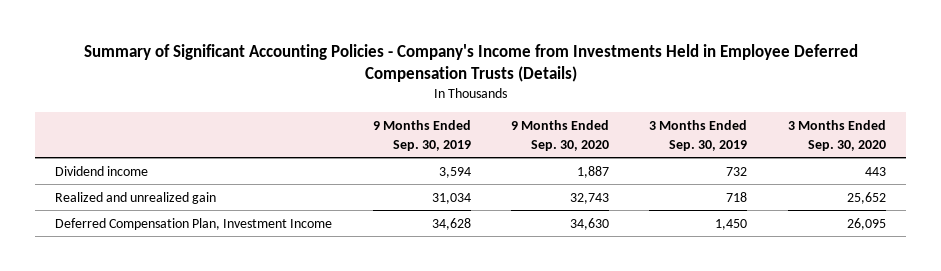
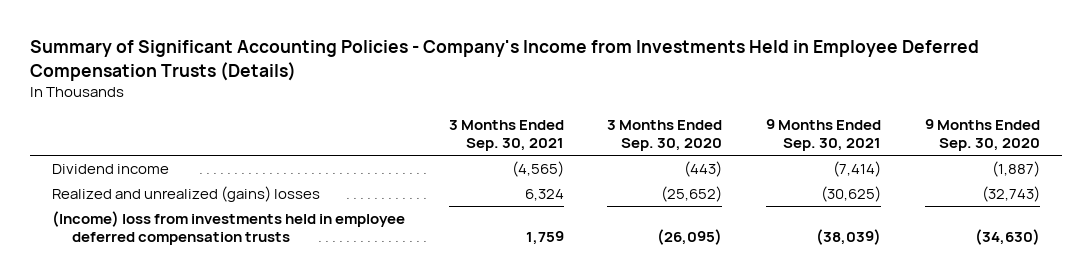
- | 9 Months Ended Sep. 30, 2019 | 9 Months Ended Sep. 30, 2020 | 3 Months Ended Sep. 30, 2019 | 3 Months Ended Sep. 30, 2020
+ | 3 Months Ended Sep. 30, 2021 | 3 Months Ended Sep. 30, 2020 | 9 Months Ended Sep. 30, 2021 | 9 Months Ended Sep. 30, 2020
- Dividend income | 3,594 | 1,887 | 732 | 443
- Realized and unrealized gain | 31,034 | 32,743 | 718 | 25,652
- Deferred Compensation Plan, Investment Income | 34,628 | 34,630 | 1,450 | 26,095
+ Dividend income | (4,565) | (443) | (7,414) | (1,887)
+ Realized and unrealized (gains) losses | 6,324 | (25,652) | (30,625) | (32,743)
+ (Income) loss from investments held in employee deferred compensation trusts | 1,759 | (26,095) | (38,039) | (34,630)

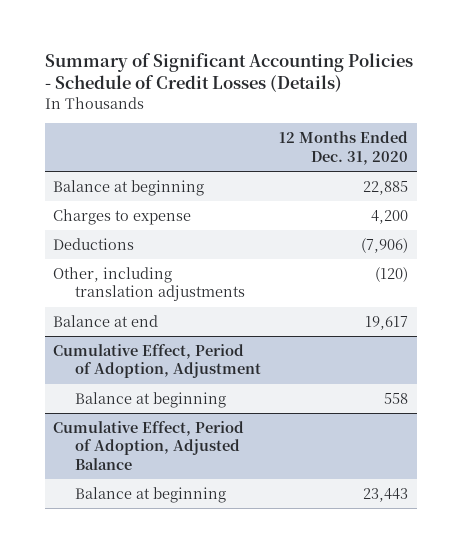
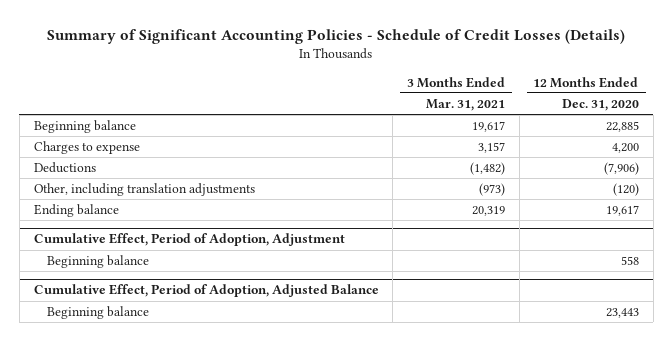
- | 12 Months Ended Dec. 31, 2020
+ | 3 Months Ended Mar. 31, 2021 | 12 Months Ended Dec. 31, 2020
- Balance at beginning | 22,885
+ Beginning balance | 19,617 | 22,885
- Balance at end | 19,617
+ Ending balance | 20,319 | 19,617
@ Cumulative Effect, Period of Adoption, Adjustment
- Balance at beginning | 558
+ Beginning balance | | 558
@ Cumulative Effect, Period of Adoption, Adjusted Balance
- Balance at beginning | 23,443
+ Beginning balance | | 23,443

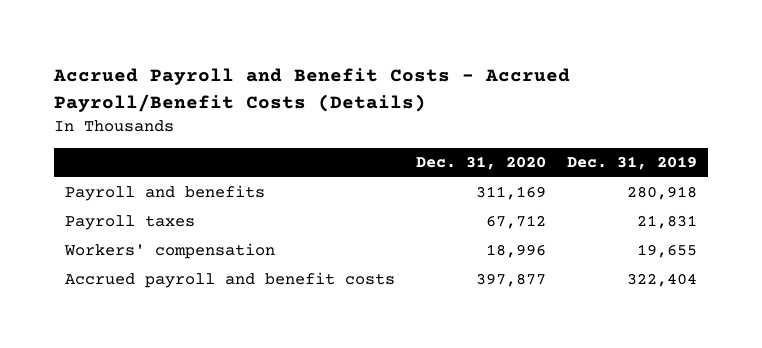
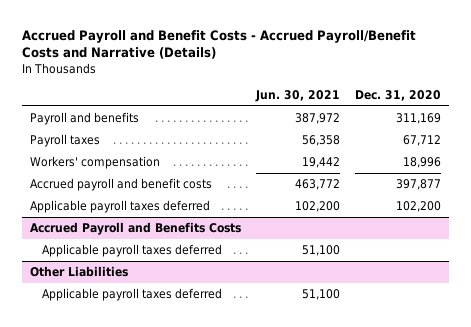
- Accrued Payroll and Benefit Costs - Accrued Payroll/Benefit Costs (Details)
+ Accrued Payroll and Benefit Costs - Accrued Payroll/Benefit Costs and Narrative (Details)
- | Dec. 31, 2020 | Dec. 31, 2019
+ | Jun. 30, 2021 | Dec. 31, 2020
+ Applicable payroll taxes deferred | 102,200 | 102,200
+ Accrued Payroll and Benefits Costs
+ Applicable payroll taxes deferred | 51,100 |
+ Other Liabilities
+ Applicable payroll taxes deferred | 51,100 |

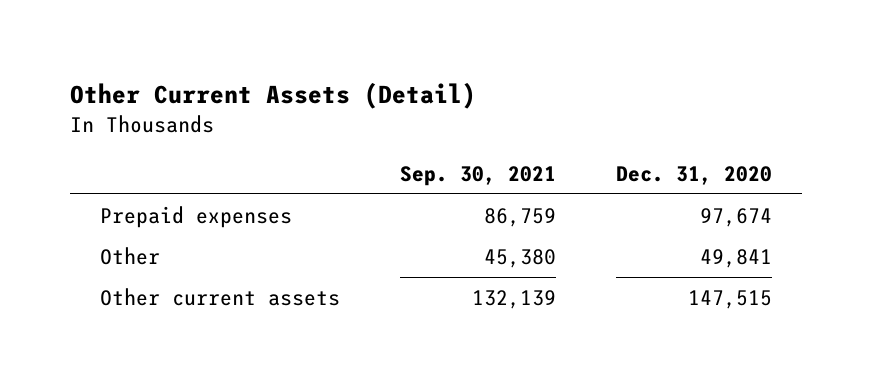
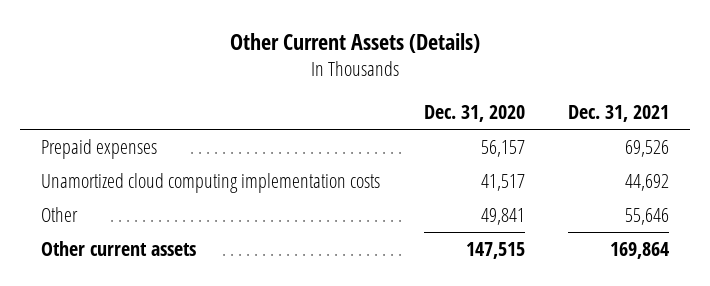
- Other Current Assets (Detail)
+ Other Current Assets (Details)
- | Sep. 30, 2021 | Dec. 31, 2020
+ | Dec. 31, 2020 | Dec. 31, 2021
- Prepaid expenses | 86,759 | 97,674
+ Prepaid expenses | 56,157 | 69,526
+ Unamortized cloud computing implementation costs | 41,517 | 44,692

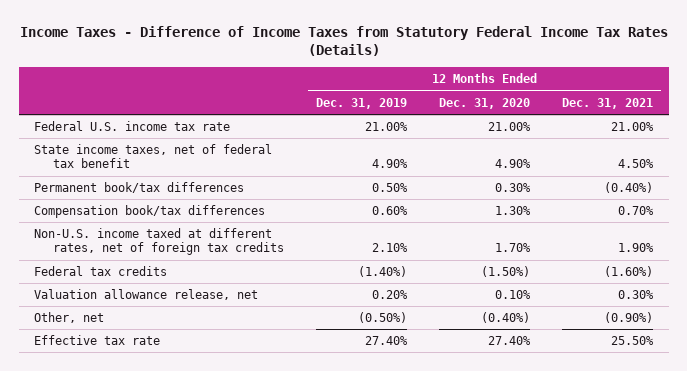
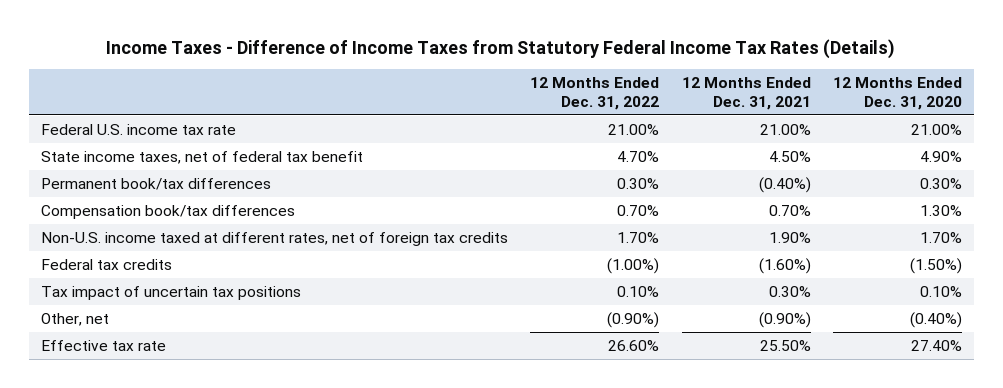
- | 12 Months Ended Dec. 31, 2019 | 12 Months Ended Dec. 31, 2020 | 12 Months Ended Dec. 31, 2021
+ | 12 Months Ended Dec. 31, 2022 | 12 Months Ended Dec. 31, 2021 | 12 Months Ended Dec. 31, 2020
- Valuation allowance release, net | 0.20% | 0.10% | 0.30%
+ Tax impact of uncertain tax positions | 0.10% | 0.30% | 0.10%

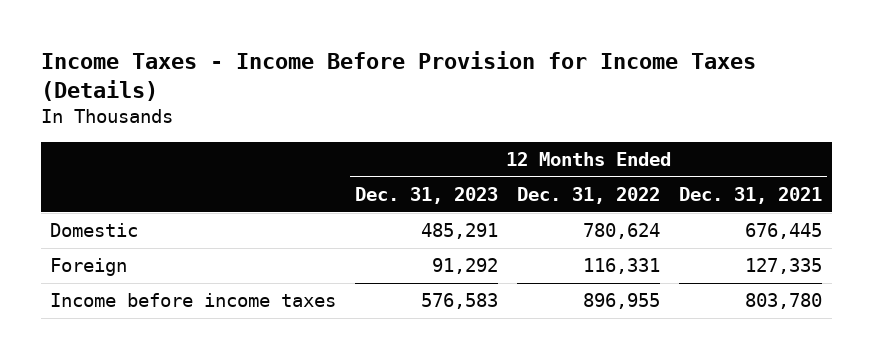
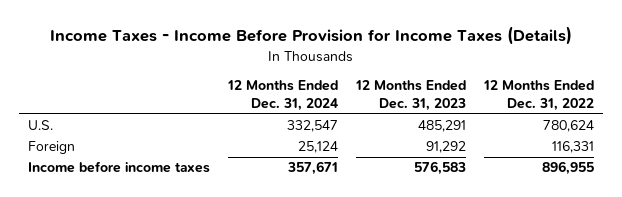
- | 12 Months Ended Dec. 31, 2023 | 12 Months Ended Dec. 31, 2022 | 12 Months Ended Dec. 31, 2021
+ | 12 Months Ended Dec. 31, 2024 | 12 Months Ended Dec. 31, 2023 | 12 Months Ended Dec. 31, 2022
- Domestic | 485,291 | 780,624 | 676,445
+ U.S. | 332,547 | 485,291 | 780,624

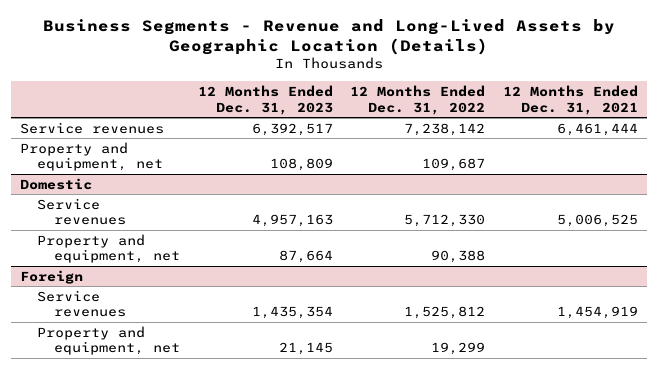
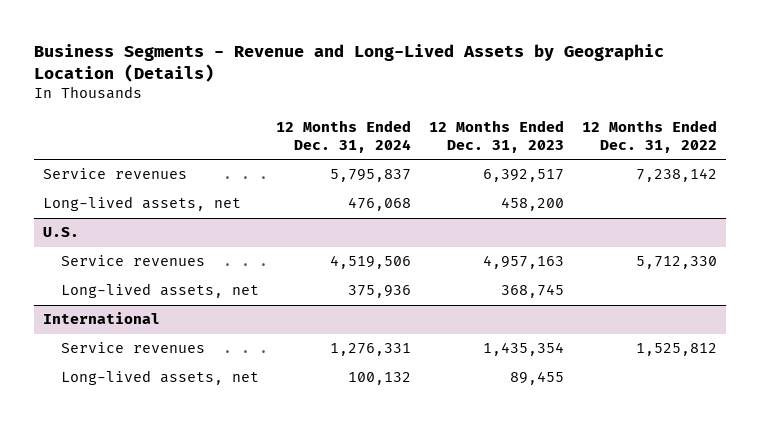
- | 12 Months Ended Dec. 31, 2023 | 12 Months Ended Dec. 31, 2022 | 12 Months Ended Dec. 31, 2021
+ | 12 Months Ended Dec. 31, 2024 | 12 Months Ended Dec. 31, 2023 | 12 Months Ended Dec. 31, 2022
- Property and equipment, net | 108,809 | 109,687 |
- Domestic
+ Long-lived assets, net | 476,068 | 458,200 |
+ U.S.
- Property and equipment, net | 87,664 | 90,388 |
- Foreign
+ Long-lived assets, net | 375,936 | 368,745 |
+ International
- Property and equipment, net | 21,145 | 19,299 |
+ Long-lived assets, net | 100,132 | 89,455 |

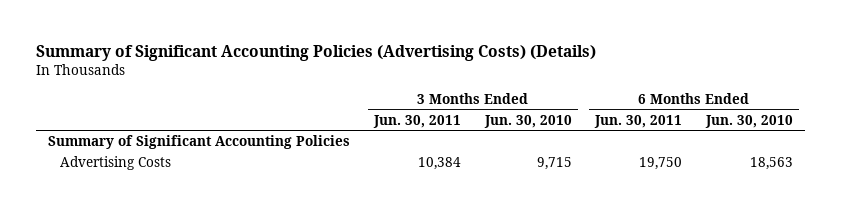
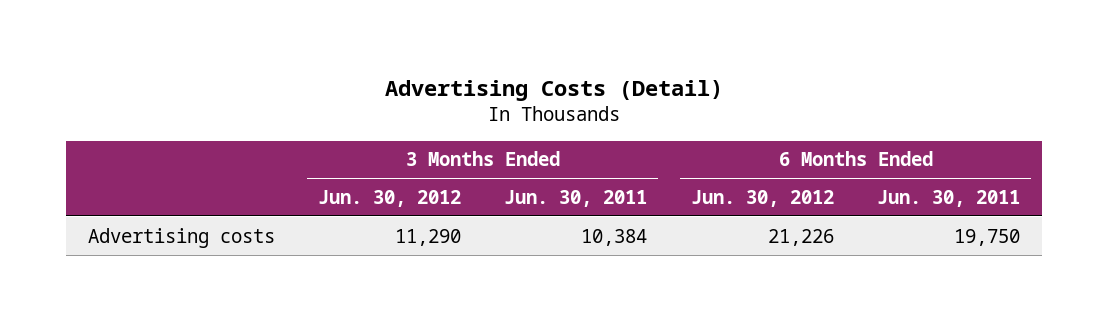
- Summary of Significant Accounting Policies (Advertising Costs) (Details)
+ Advertising Costs (Detail)
- | 3 Months Ended Jun. 30, 2011 | 3 Months Ended Jun. 30, 2010 | 6 Months Ended Jun. 30, 2011 | 6 Months Ended Jun. 30, 2010
+ | 3 Months Ended Jun. 30, 2012 | 3 Months Ended Jun. 30, 2011 | 6 Months Ended Jun. 30, 2012 | 6 Months Ended Jun. 30, 2011
- Summary of Significant Accounting Policies
- Advertising Costs | 10,384 | 9,715 | 19,750 | 18,563
+ Advertising costs | 11,290 | 10,384 | 21,226 | 19,750

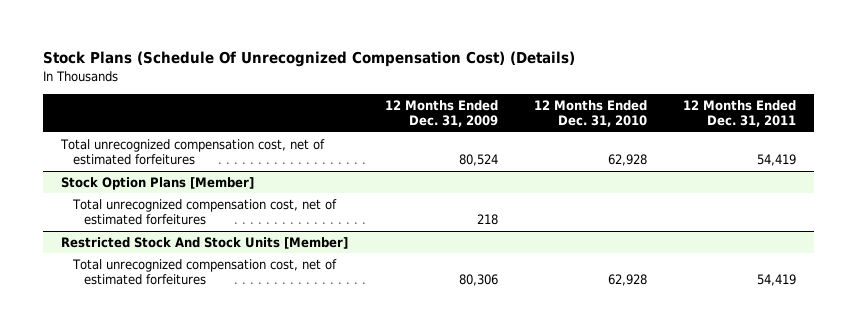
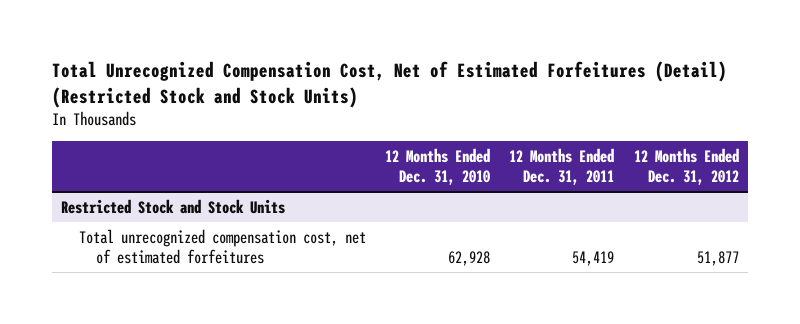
- Stock Plans (Schedule Of Unrecognized Compensation Cost) (Details)
+ Total Unrecognized Compensation Cost, Net of Estimated Forfeitures (Detail) (Restricted Stock and Stock Units)
- | 12 Months Ended Dec. 31, 2009 | 12 Months Ended Dec. 31, 2010 | 12 Months Ended Dec. 31, 2011
+ | 12 Months Ended Dec. 31, 2010 | 12 Months Ended Dec. 31, 2011 | 12 Months Ended Dec. 31, 2012
- Total unrecognized compensation cost, net of estimated forfeitures | 80,524 | 62,928 | 54,419
- Stock Option Plans [Member]
- Total unrecognized compensation cost, net of estimated forfeitures | 218 | |
- Restricted Stock And Stock Units [Member]
+ Restricted Stock and Stock Units

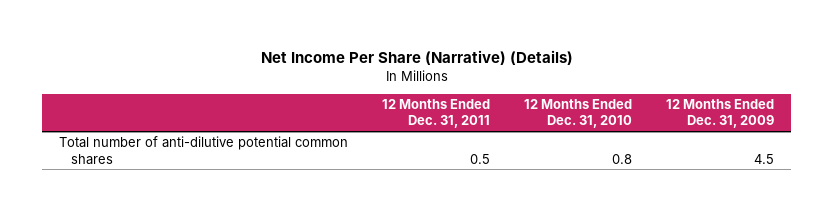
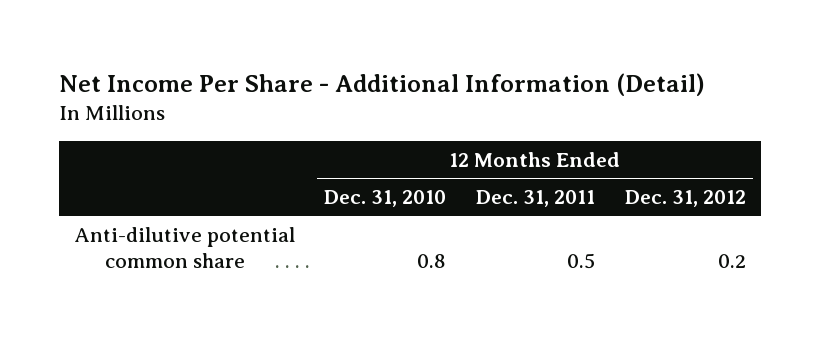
- Net Income Per Share (Narrative) (Details)
+ Net Income Per Share - Additional Information (Detail)
- | 12 Months Ended Dec. 31, 2011 | 12 Months Ended Dec. 31, 2010 | 12 Months Ended Dec. 31, 2009
+ | 12 Months Ended Dec. 31, 2010 | 12 Months Ended Dec. 31, 2011 | 12 Months Ended Dec. 31, 2012
- Total number of anti-dilutive potential common shares | 0.5 | 0.8 | 4.5
+ Anti-dilutive potential common share | 0.8 | 0.5 | 0.2

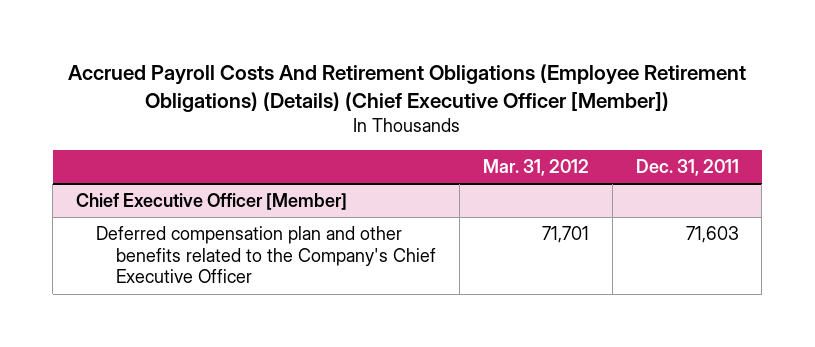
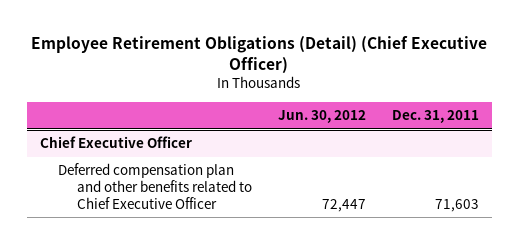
- Accrued Payroll Costs And Retirement Obligations (Employee Retirement Obligations) (Details) (Chief Executive Officer [Member])
+ Employee Retirement Obligations (Detail) (Chief Executive Officer)
- | Mar. 31, 2012 | Dec. 31, 2011
+ | Jun. 30, 2012 | Dec. 31, 2011
- Chief Executive Officer [Member]
- Deferred compensation plan and other benefits related to the Company's Chief Executive Officer | 71,701 | 71,603
+ Chief Executive Officer
+ Deferred compensation plan and other benefits related to Chief Executive Officer | 72,447 | 71,603

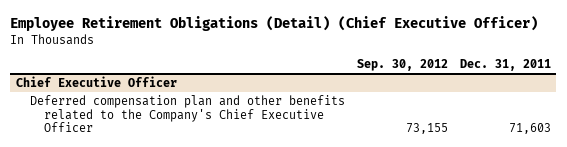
- | Jun. 30, 2012 | Dec. 31, 2011
+ | Sep. 30, 2012 | Dec. 31, 2011
@ Chief Executive Officer
- Deferred compensation plan and other benefits related to Chief Executive Officer | 72,447 | 71,603
+ Deferred compensation plan and other benefits related to the Company's Chief Executive Officer | 73,155 | 71,603

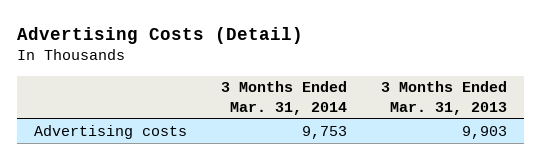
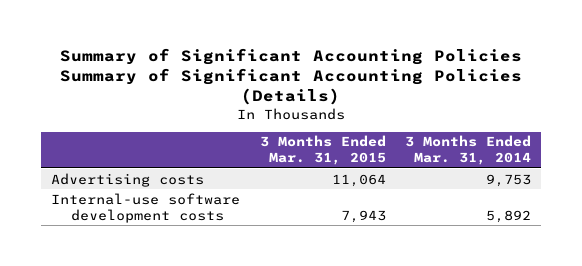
- Advertising Costs (Detail)
+ Summary of Significant Accounting Policies Summary of Significant Accounting Policies (Details)
- | 3 Months Ended Mar. 31, 2014 | 3 Months Ended Mar. 31, 2013
+ | 3 Months Ended Mar. 31, 2015 | 3 Months Ended Mar. 31, 2014
+ Internal-use software development costs | 7,943 | 5,892

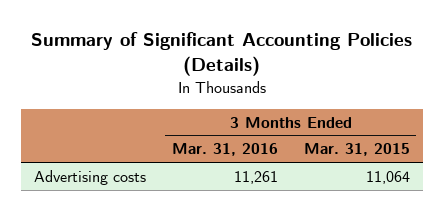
- Summary of Significant Accounting Policies Summary of Significant Accounting Policies (Details)
+ Summary of Significant Accounting Policies (Details)
- | 3 Months Ended Mar. 31, 2015 | 3 Months Ended Mar. 31, 2014
+ | 3 Months Ended Mar. 31, 2016 | 3 Months Ended Mar. 31, 2015
- Internal-use software development costs | 7,943 | 5,892

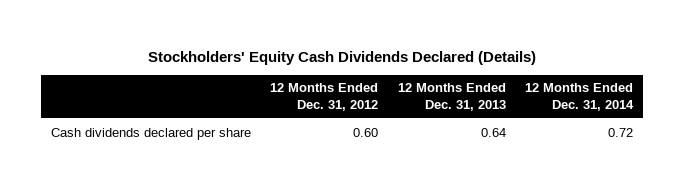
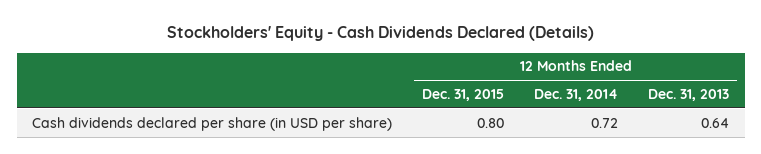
- Stockholders' Equity Cash Dividends Declared (Details)
+ Stockholders' Equity - Cash Dividends Declared (Details)
- | 12 Months Ended Dec. 31, 2012 | 12 Months Ended Dec. 31, 2013 | 12 Months Ended Dec. 31, 2014
+ | 12 Months Ended Dec. 31, 2015 | 12 Months Ended Dec. 31, 2014 | 12 Months Ended Dec. 31, 2013
- Cash dividends declared per share | 0.60 | 0.64 | 0.72
+ Cash dividends declared per share (in USD per share) | 0.80 | 0.72 | 0.64

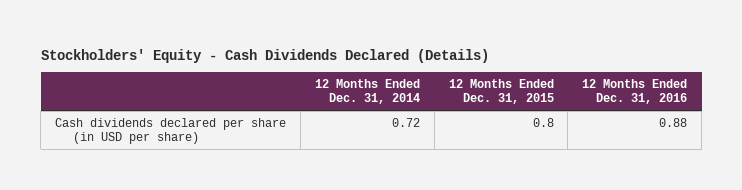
- | 12 Months Ended Dec. 31, 2015 | 12 Months Ended Dec. 31, 2014 | 12 Months Ended Dec. 31, 2013
+ | 12 Months Ended Dec. 31, 2014 | 12 Months Ended Dec. 31, 2015 | 12 Months Ended Dec. 31, 2016
- Cash dividends declared per share (in USD per share) | 0.80 | 0.72 | 0.64
+ Cash dividends declared per share (in USD per share) | 0.72 | 0.8 | 0.88

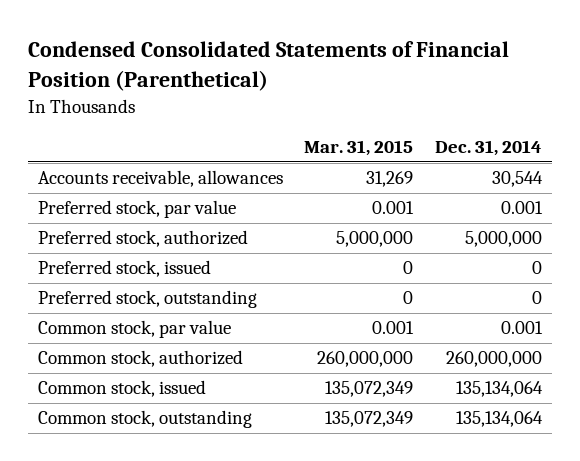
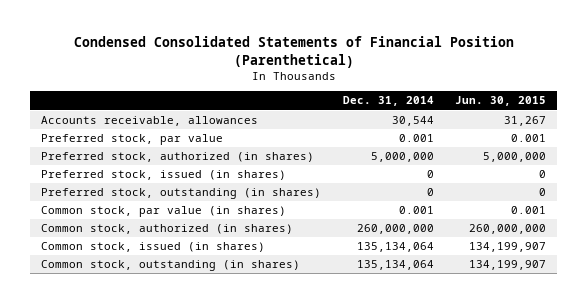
- | Mar. 31, 2015 | Dec. 31, 2014
+ | Dec. 31, 2014 | Jun. 30, 2015
- Preferred stock, authorized | 5,000,000 | 5,000,000
- Preferred stock, issued | 0 | 0
- Preferred stock, outstanding | 0 | 0
- Common stock, par value | 0.001 | 0.001
- Common stock, authorized | 260,000,000 | 260,000,000
- Common stock, issued | 135,072,349 | 135,134,064
- Common stock, outstanding | 135,072,349 | 135,134,064
+ Preferred stock, authorized (in shares) | 5,000,000 | 5,000,000
+ Preferred stock, issued (in shares) | 0 | 0
+ Preferred stock, outstanding (in shares) | 0 | 0
+ Common stock, par value (in shares) | 0.001 | 0.001
+ Common stock, authorized (in shares) | 260,000,000 | 260,000,000
+ Common stock, issued (in shares) | 135,134,064 | 134,199,907
+ Common stock, outstanding (in shares) | 135,134,064 | 134,199,907

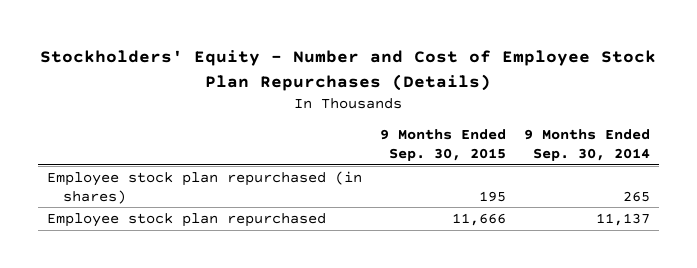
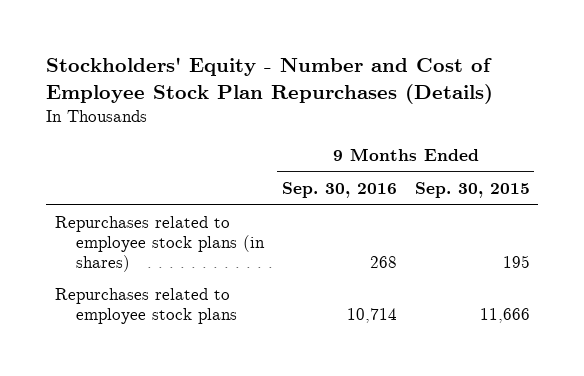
- | 9 Months Ended Sep. 30, 2015 | 9 Months Ended Sep. 30, 2014
+ | 9 Months Ended Sep. 30, 2016 | 9 Months Ended Sep. 30, 2015
- Employee stock plan repurchased (in shares) | 195 | 265
- Employee stock plan repurchased | 11,666 | 11,137
+ Repurchases related to employee stock plans (in shares) | 268 | 195
+ Repurchases related to employee stock plans | 10,714 | 11,666

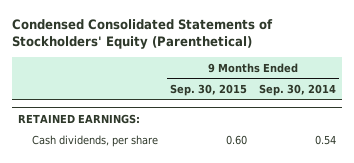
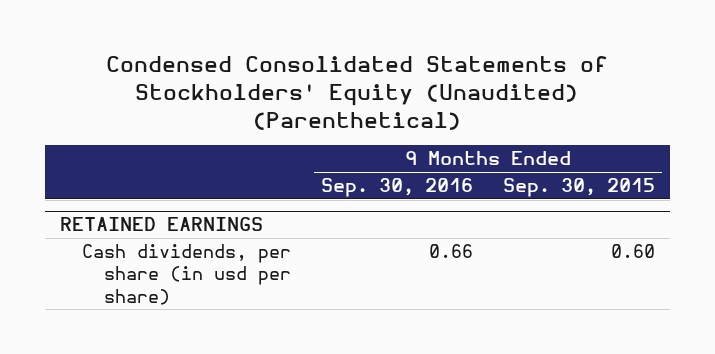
- Condensed Consolidated Statements of Stockholders' Equity (Parenthetical)
+ Condensed Consolidated Statements of Stockholders' Equity (Unaudited) (Parenthetical)
- | 9 Months Ended Sep. 30, 2015 | 9 Months Ended Sep. 30, 2014
+ | 9 Months Ended Sep. 30, 2016 | 9 Months Ended Sep. 30, 2015
- RETAINED EARNINGS:
- Cash dividends, per share | 0.60 | 0.54
+ RETAINED EARNINGS
+ Cash dividends, per share (in usd per share) | 0.66 | 0.60

